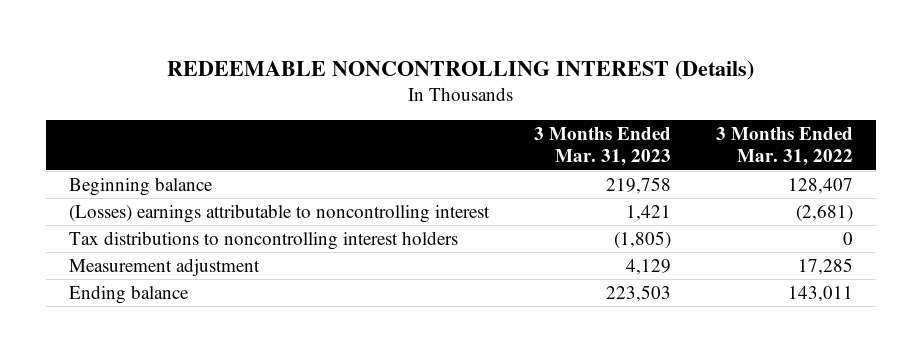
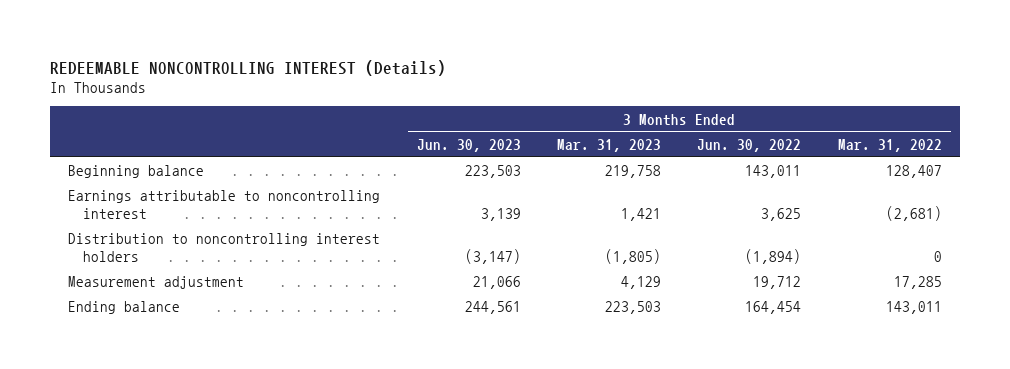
- | 3 Months Ended Mar. 31, 2023 | 3 Months Ended Mar. 31, 2022
+ | 3 Months Ended Jun. 30, 2023 | 3 Months Ended Mar. 31, 2023 | 3 Months Ended Jun. 30, 2022 | 3 Months Ended Mar. 31, 2022
- (Losses) earnings attributable to noncontrolling interest | 1,421 | (2,681)
- Tax distributions to noncontrolling interest holders | (1,805) | 0
+ Earnings attributable to noncontrolling interest | 3,139 | 1,421 | 3,625 | (2,681)
+ Distribution to noncontrolling interest holders | (3,147) | (1,805) | (1,894) | 0

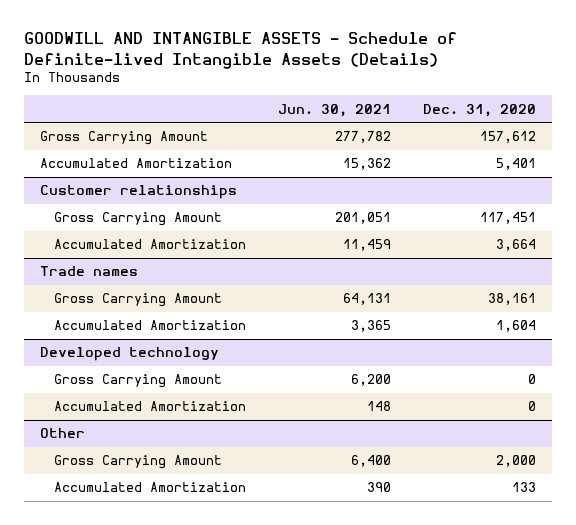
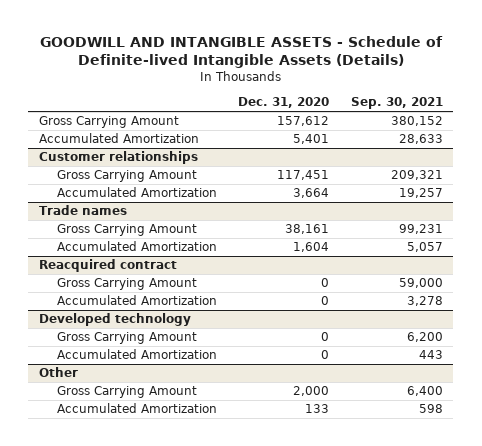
- | Jun. 30, 2021 | Dec. 31, 2020
+ | Dec. 31, 2020 | Sep. 30, 2021
+ Reacquired contract
+ Gross Carrying Amount | 0 | 59,000
+ Accumulated Amortization | 0 | 3,278

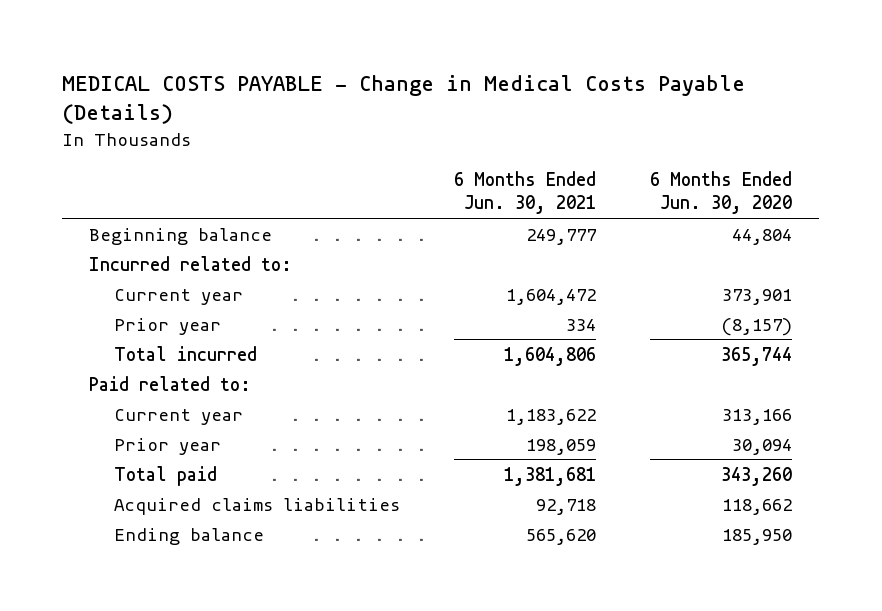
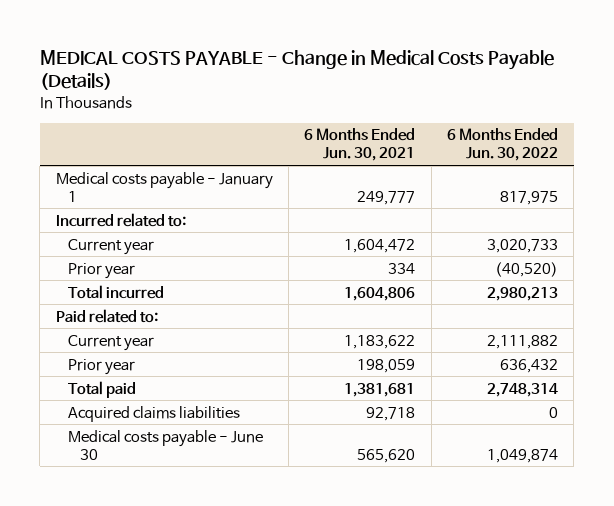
- | 6 Months Ended Jun. 30, 2021 | 6 Months Ended Jun. 30, 2020
+ | 6 Months Ended Jun. 30, 2021 | 6 Months Ended Jun. 30, 2022
- Beginning balance | 249,777 | 44,804
+ Medical costs payable - January 1 | 249,777 | 817,975
- Ending balance | 565,620 | 185,950
+ Medical costs payable - June 30 | 565,620 | 1,049,874

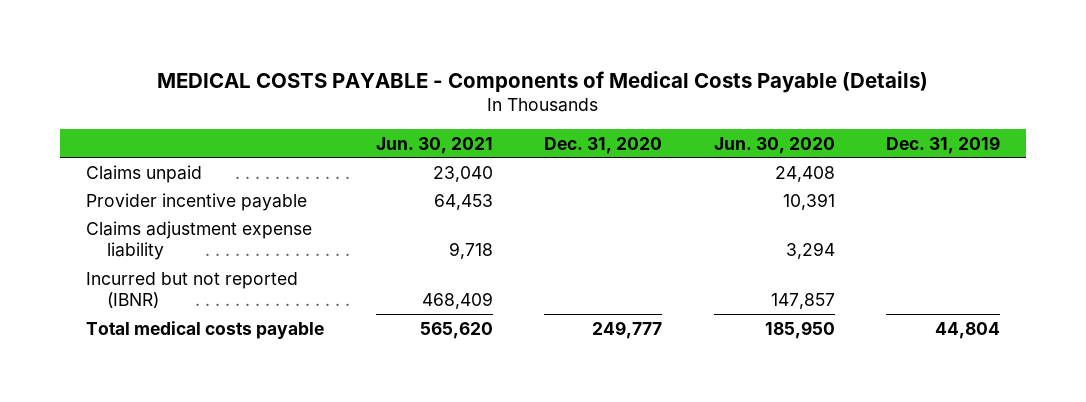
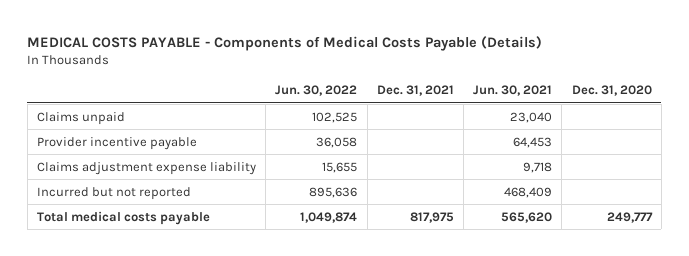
- | Jun. 30, 2021 | Dec. 31, 2020 | Jun. 30, 2020 | Dec. 31, 2019
+ | Jun. 30, 2022 | Dec. 31, 2021 | Jun. 30, 2021 | Dec. 31, 2020
- Incurred but not reported (IBNR) | 468,409 | | 147,857 |
+ Incurred but not reported | 895,636 | | 468,409 |

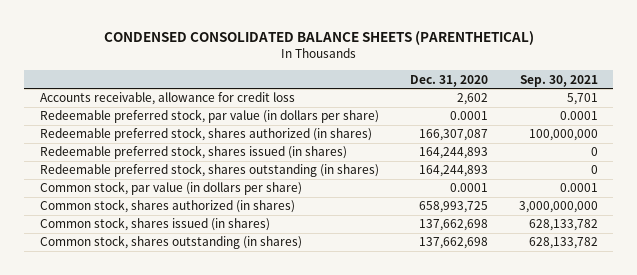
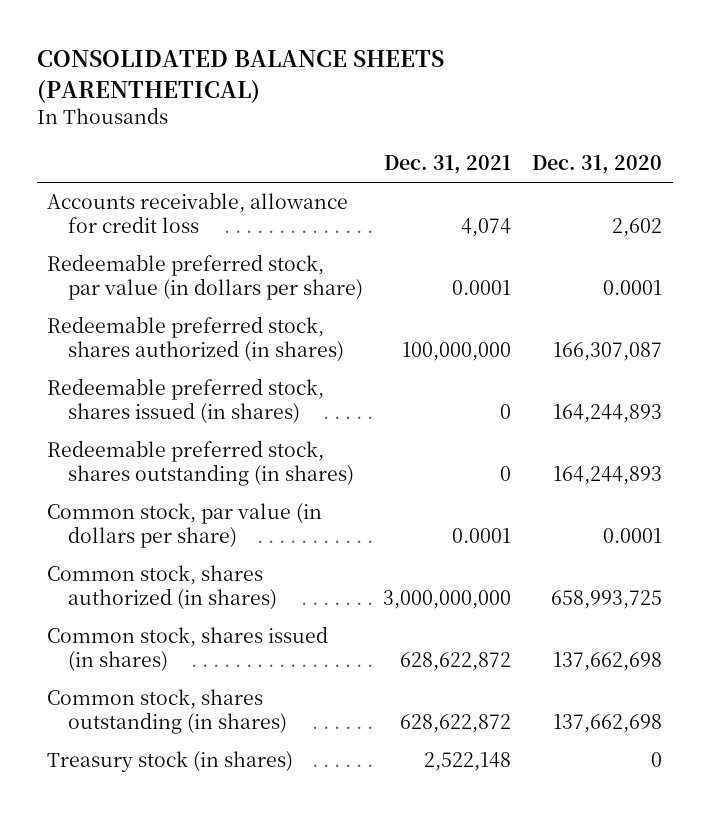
- CONDENSED CONSOLIDATED BALANCE SHEETS (PARENTHETICAL)
+ CONSOLIDATED BALANCE SHEETS (PARENTHETICAL)
- | Dec. 31, 2020 | Sep. 30, 2021
+ | Dec. 31, 2021 | Dec. 31, 2020
+ Treasury stock (in shares) | 2,522,148 | 0

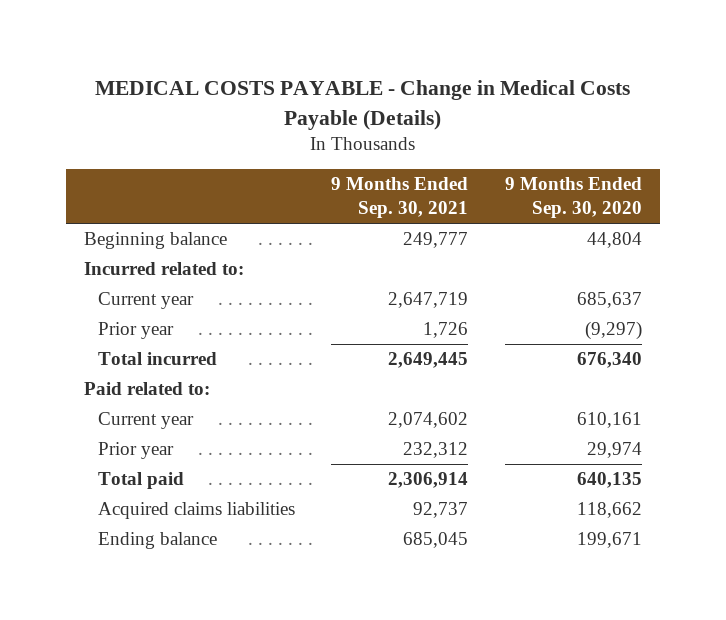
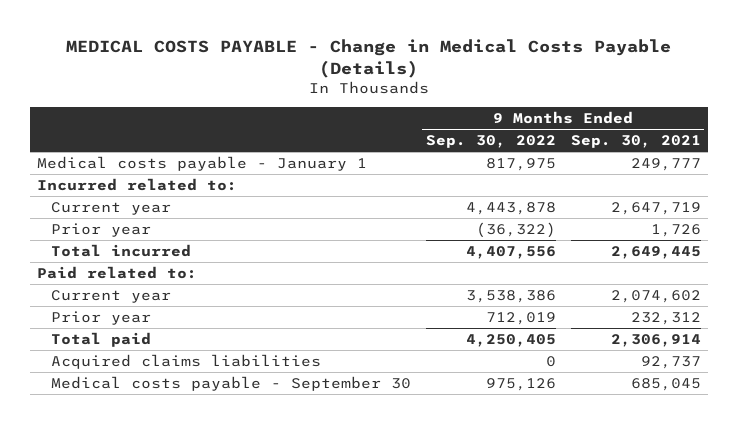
- | 9 Months Ended Sep. 30, 2021 | 9 Months Ended Sep. 30, 2020
+ | 9 Months Ended Sep. 30, 2022 | 9 Months Ended Sep. 30, 2021
- Beginning balance | 249,777 | 44,804
+ Medical costs payable - January 1 | 817,975 | 249,777
- Ending balance | 685,045 | 199,671
+ Medical costs payable - September 30 | 975,126 | 685,045

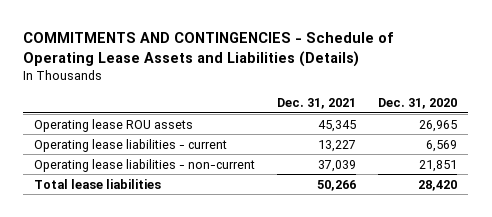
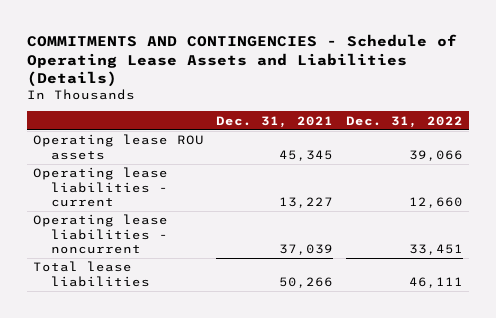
- | Dec. 31, 2021 | Dec. 31, 2020
+ | Dec. 31, 2021 | Dec. 31, 2022
- Operating lease liabilities - non-current | 37,039 | 21,851
+ Operating lease liabilities - noncurrent | 37,039 | 33,451

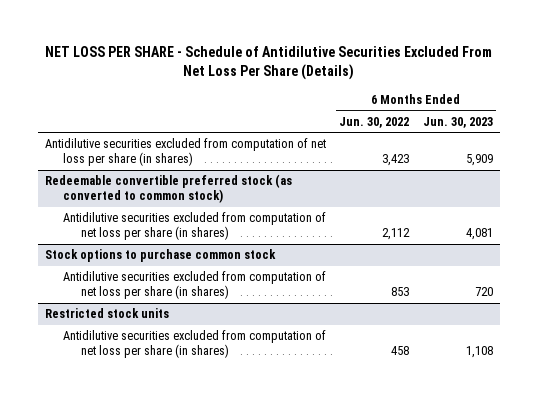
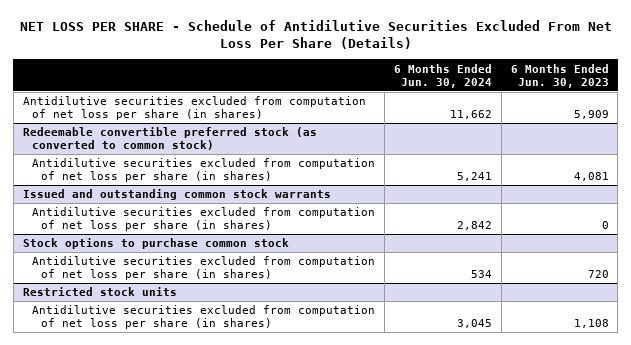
- | 6 Months Ended Jun. 30, 2022 | 6 Months Ended Jun. 30, 2023
+ | 6 Months Ended Jun. 30, 2024 | 6 Months Ended Jun. 30, 2023
+ Issued and outstanding common stock warrants
+ Antidilutive securities excluded from computation of net loss per share (in shares) | 2,842 | 0

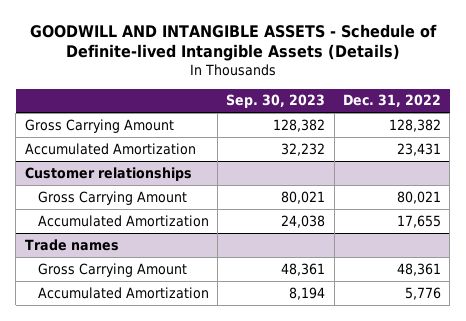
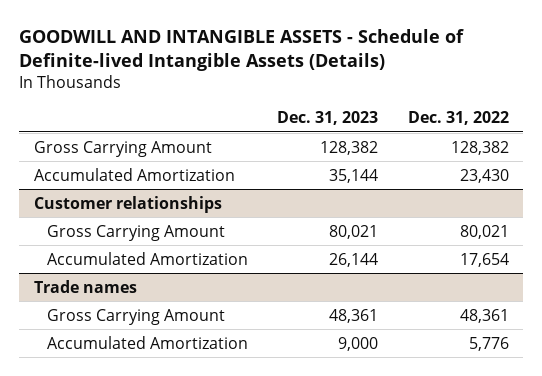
- | Sep. 30, 2023 | Dec. 31, 2022
+ | Dec. 31, 2023 | Dec. 31, 2022
- Accumulated Amortization | 32,232 | 23,431
+ Accumulated Amortization | 35,144 | 23,430
@ Customer relationships
- Accumulated Amortization | 24,038 | 17,655
+ Accumulated Amortization | 26,144 | 17,654

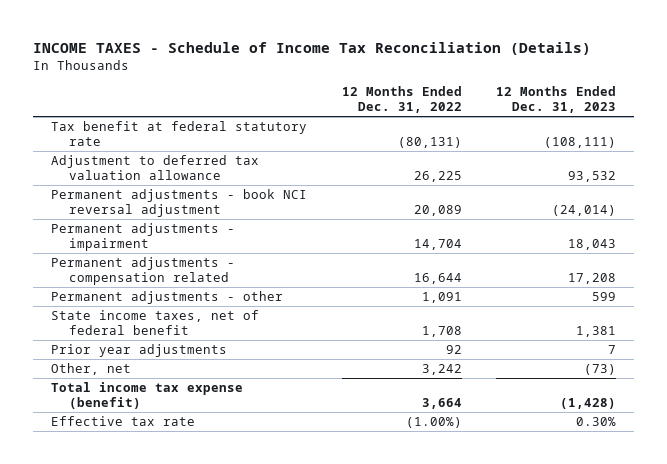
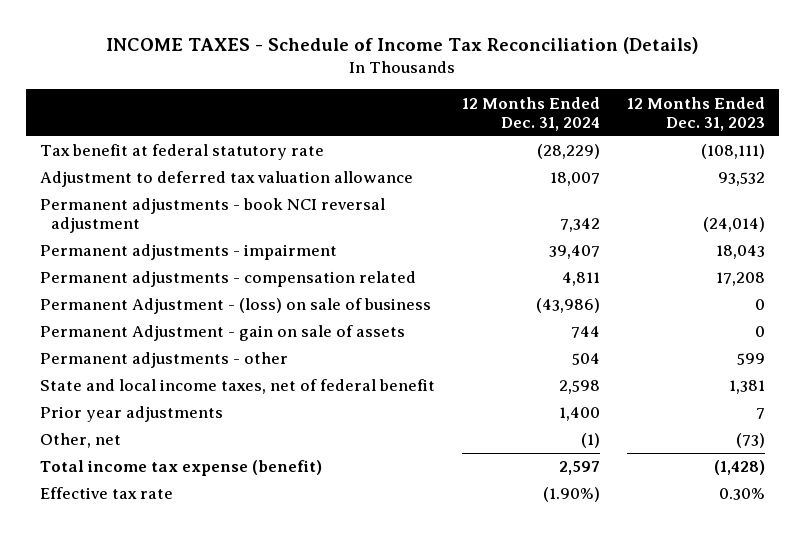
- | 12 Months Ended Dec. 31, 2022 | 12 Months Ended Dec. 31, 2023
+ | 12 Months Ended Dec. 31, 2024 | 12 Months Ended Dec. 31, 2023
+ Permanent Adjustment - (loss) on sale of business | (43,986) | 0
+ Permanent Adjustment - gain on sale of assets | 744 | 0
- State income taxes, net of federal benefit | 1,708 | 1,381
+ State and local income taxes, net of federal benefit | 2,598 | 1,381

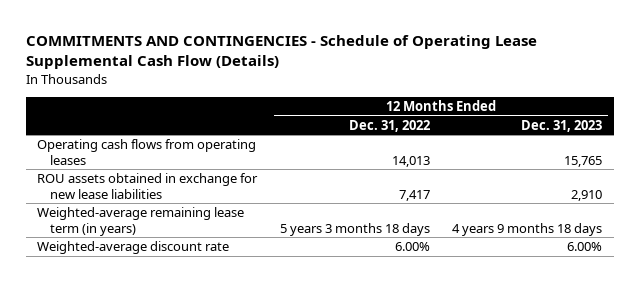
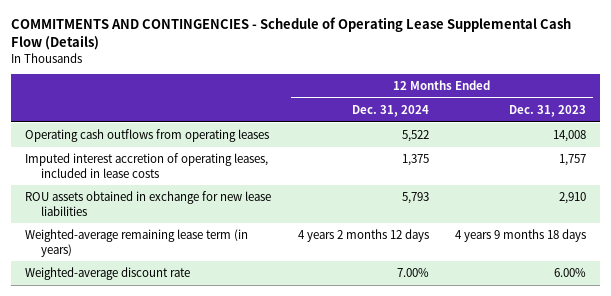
- | 12 Months Ended Dec. 31, 2022 | 12 Months Ended Dec. 31, 2023
+ | 12 Months Ended Dec. 31, 2024 | 12 Months Ended Dec. 31, 2023
- Operating cash flows from operating leases | 14,013 | 15,765
+ Operating cash outflows from operating leases | 5,522 | 14,008
+ Imputed interest accretion of operating leases, included in lease costs | 1,375 | 1,757

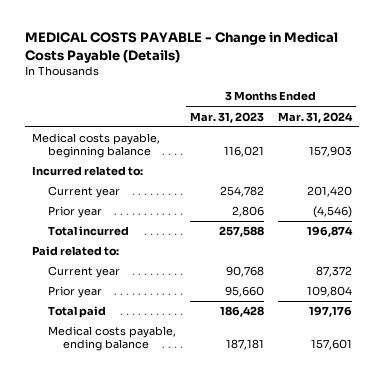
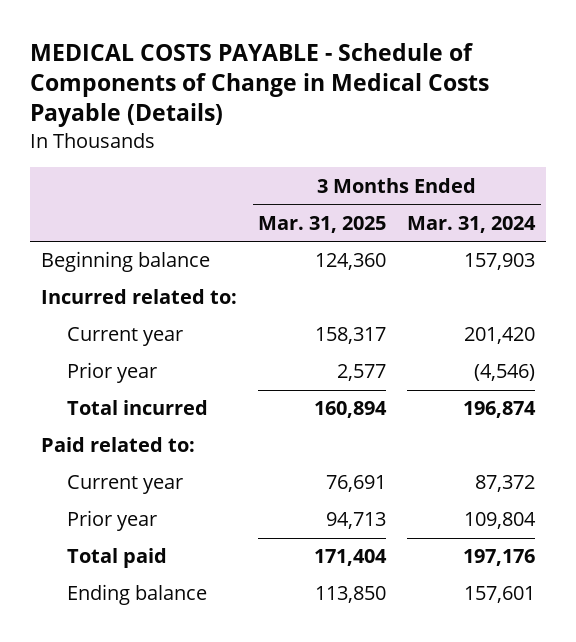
- MEDICAL COSTS PAYABLE - Change in Medical Costs Payable (Details)
+ MEDICAL COSTS PAYABLE - Schedule of Components of Change in Medical Costs Payable (Details)
- | 3 Months Ended Mar. 31, 2023 | 3 Months Ended Mar. 31, 2024
+ | 3 Months Ended Mar. 31, 2025 | 3 Months Ended Mar. 31, 2024
- Medical costs payable, beginning balance | 116,021 | 157,903
+ Beginning balance | 124,360 | 157,903
- Medical costs payable, ending balance | 187,181 | 157,601
+ Ending balance | 113,850 | 157,601

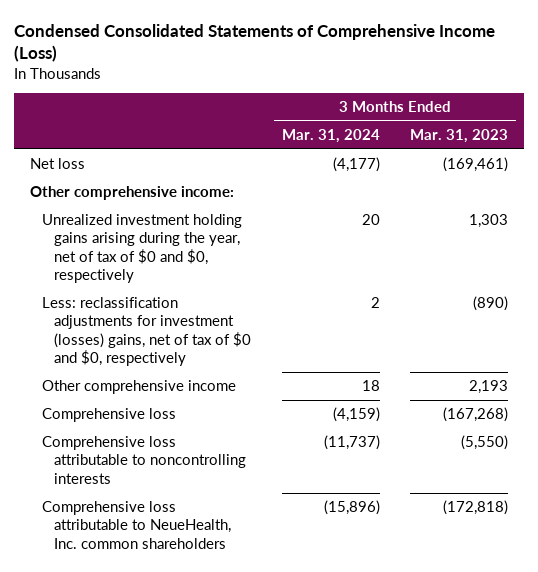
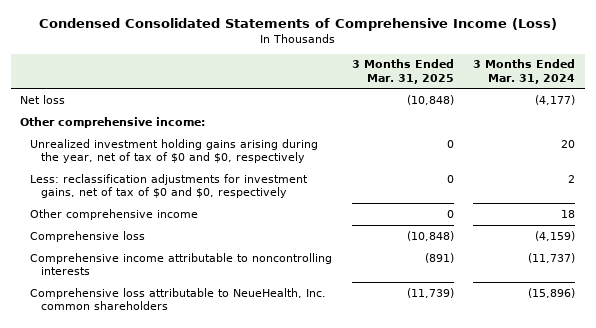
- | 3 Months Ended Mar. 31, 2024 | 3 Months Ended Mar. 31, 2023
+ | 3 Months Ended Mar. 31, 2025 | 3 Months Ended Mar. 31, 2024
- Less: reclassification adjustments for investment (losses) gains, net of tax of $0 and $0, respectively | 2 | (890)
+ Less: reclassification adjustments for investment gains, net of tax of $0 and $0, respectively | 0 | 2
- Comprehensive loss attributable to noncontrolling interests | (11,737) | (5,550)
+ Comprehensive income attributable to noncontrolling interests | (891) | (11,737)

